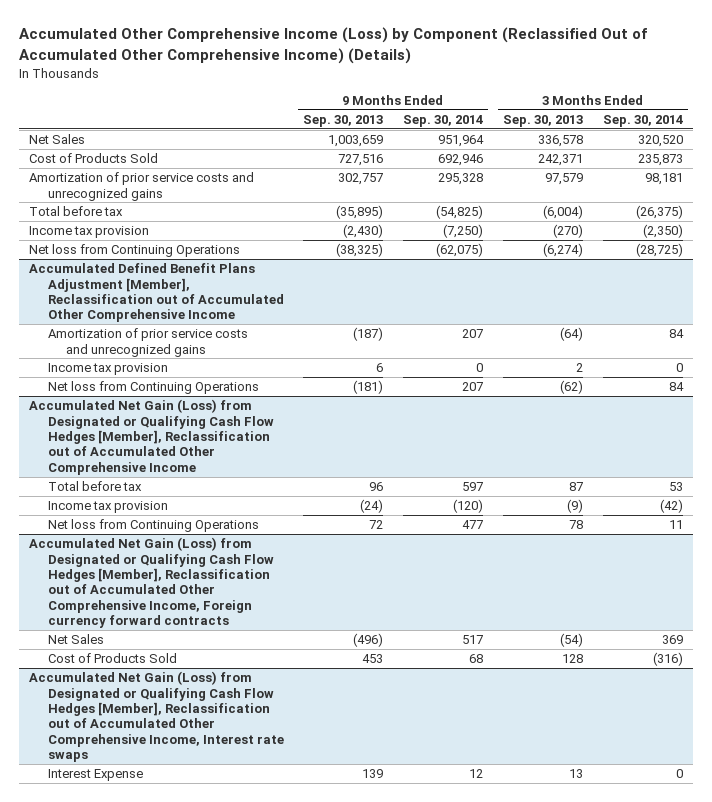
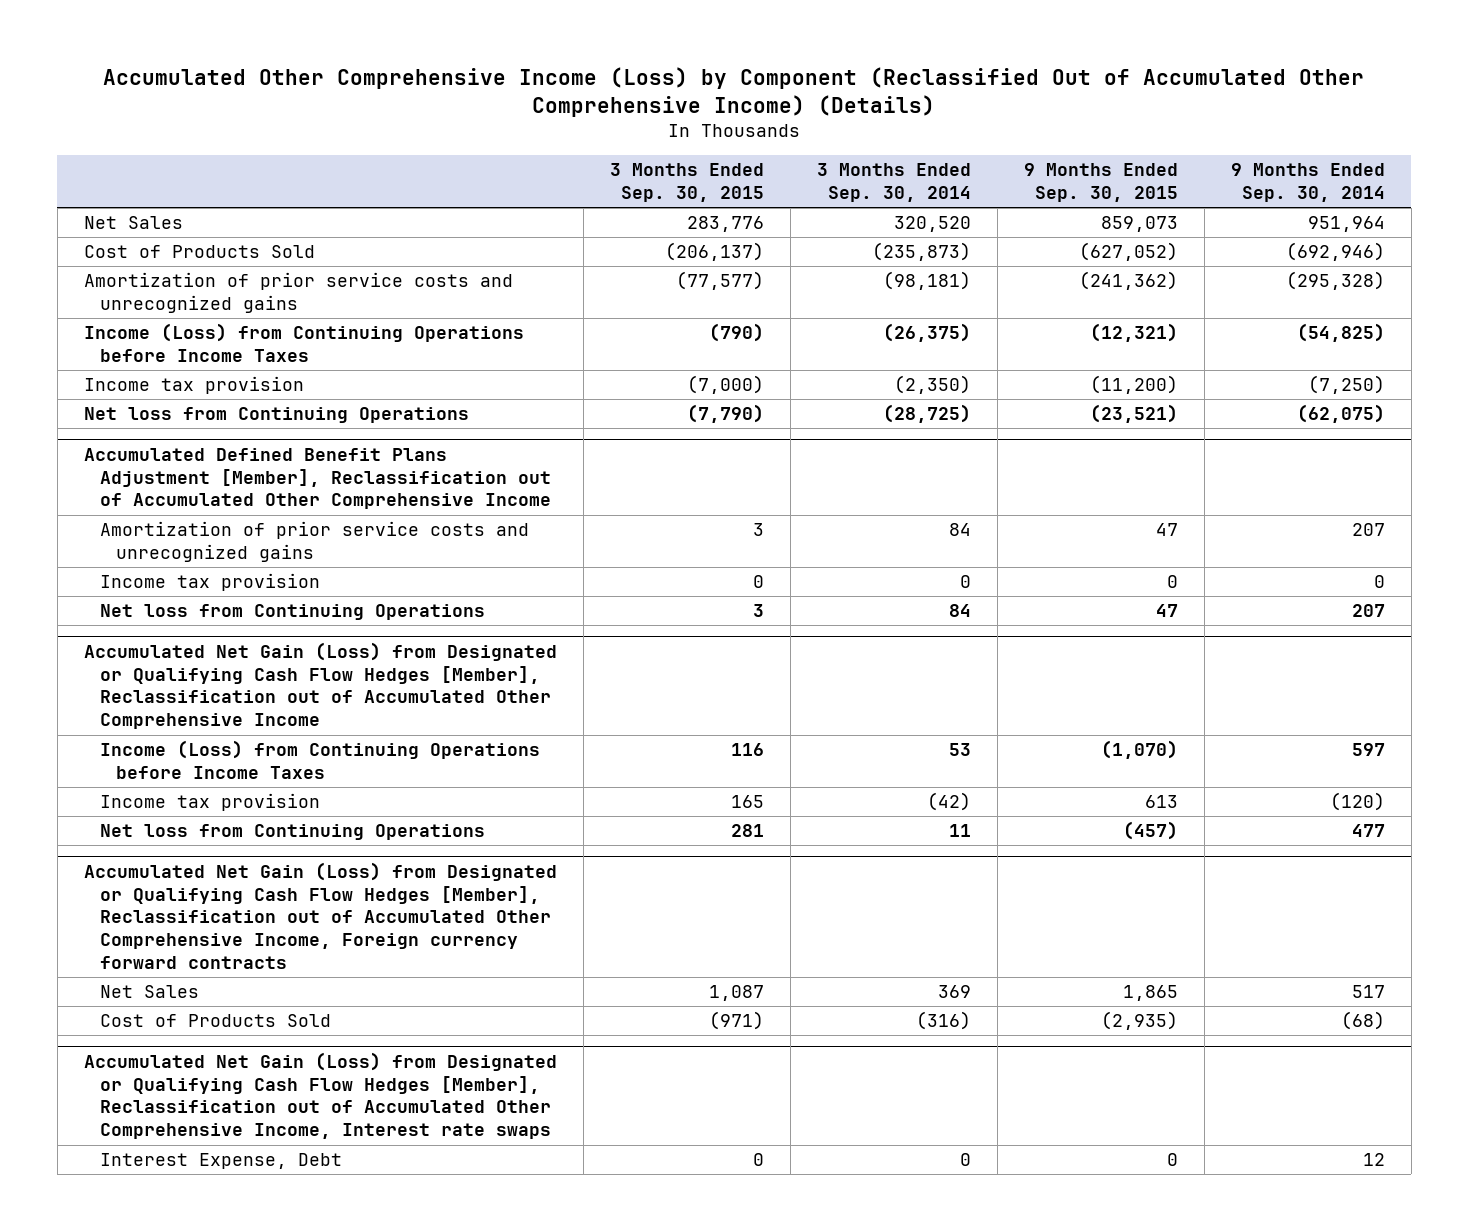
- | 9 Months Ended Sep. 30, 2013 | 9 Months Ended Sep. 30, 2014 | 3 Months Ended Sep. 30, 2013 | 3 Months Ended Sep. 30, 2014
+ | 3 Months Ended Sep. 30, 2015 | 3 Months Ended Sep. 30, 2014 | 9 Months Ended Sep. 30, 2015 | 9 Months Ended Sep. 30, 2014
- Cost of Products Sold | 727,516 | 692,946 | 242,371 | 235,873
- Amortization of prior service costs and unrecognized gains | 302,757 | 295,328 | 97,579 | 98,181
- Total before tax | (35,895) | (54,825) | (6,004) | (26,375)
+ Cost of Products Sold | (206,137) | (235,873) | (627,052) | (692,946)
+ Amortization of prior service costs and unrecognized gains | (77,577) | (98,181) | (241,362) | (295,328)
+ Income (Loss) from Continuing Operations before Income Taxes | (790) | (26,375) | (12,321) | (54,825)
@ Accumulated Net Gain (Loss) from Designated or Qualifying Cash Flow Hedges [Member], Reclassification out of Accumulated Other Comprehensive Income
- Total before tax | 96 | 597 | 87 | 53
+ Income (Loss) from Continuing Operations before Income Taxes | 116 | 53 | (1,070) | 597
@ Accumulated Net Gain (Loss) from Designated or Qualifying Cash Flow Hedges [Member], Reclassification out of Accumulated Other Comprehensive Income, Foreign currency forward contracts
- Cost of Products Sold | 453 | 68 | 128 | (316)
+ Cost of Products Sold | (971) | (316) | (2,935) | (68)
@ Accumulated Net Gain (Loss) from Designated or Qualifying Cash Flow Hedges [Member], Reclassification out of Accumulated Other Comprehensive Income, Interest rate swaps
- Interest Expense | 139 | 12 | 13 | 0
+ Interest Expense, Debt | 0 | 0 | 0 | 12

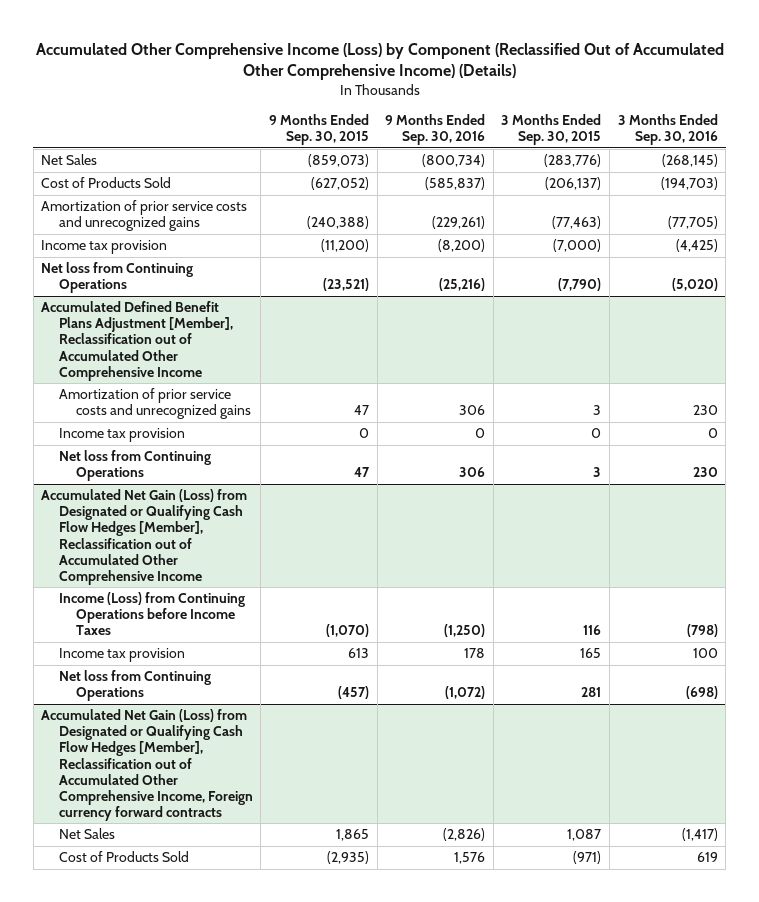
- | 3 Months Ended Sep. 30, 2015 | 3 Months Ended Sep. 30, 2014 | 9 Months Ended Sep. 30, 2015 | 9 Months Ended Sep. 30, 2014
+ | 9 Months Ended Sep. 30, 2015 | 9 Months Ended Sep. 30, 2016 | 3 Months Ended Sep. 30, 2015 | 3 Months Ended Sep. 30, 2016
- Net Sales | 283,776 | 320,520 | 859,073 | 951,964
+ Net Sales | (859,073) | (800,734) | (283,776) | (268,145)
- Amortization of prior service costs and unrecognized gains | (77,577) | (98,181) | (241,362) | (295,328)
- Income (Loss) from Continuing Operations before Income Taxes | (790) | (26,375) | (12,321) | (54,825)
+ Amortization of prior service costs and unrecognized gains | (240,388) | (229,261) | (77,463) | (77,705)
- Accumulated Net Gain (Loss) from Designated or Qualifying Cash Flow Hedges [Member], Reclassification out of Accumulated Other Comprehensive Income, Interest rate swaps
- Interest Expense, Debt | 0 | 0 | 0 | 12

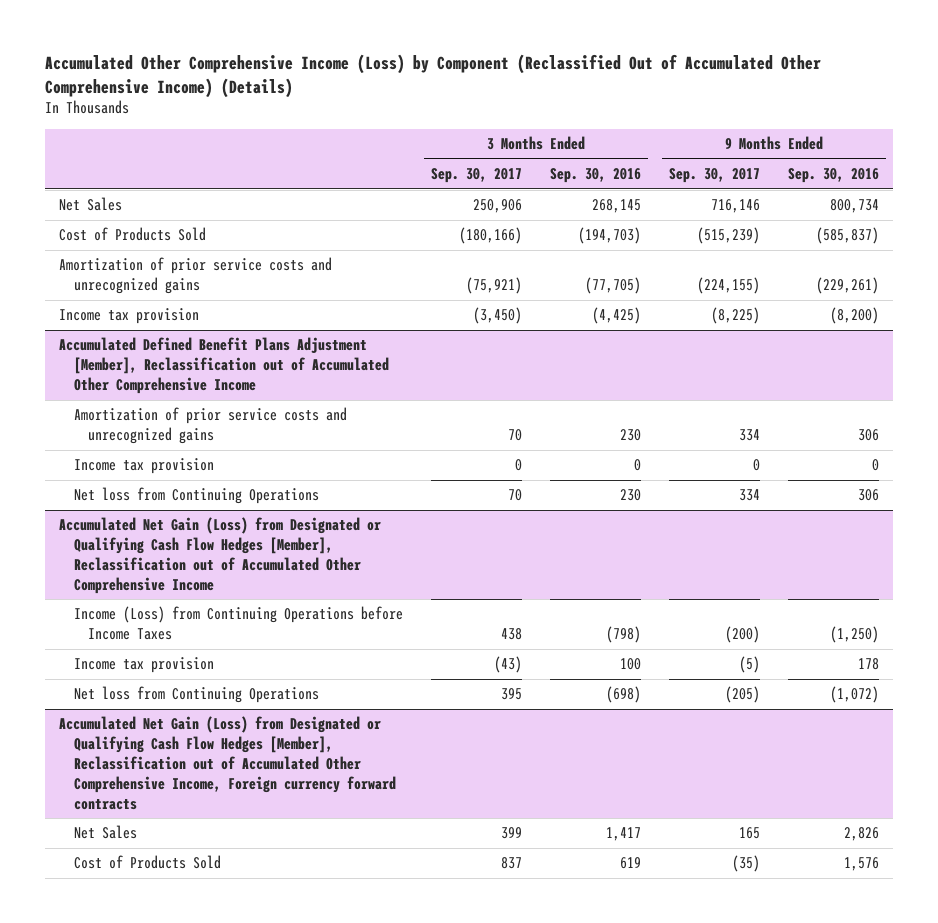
- | 9 Months Ended Sep. 30, 2015 | 9 Months Ended Sep. 30, 2016 | 3 Months Ended Sep. 30, 2015 | 3 Months Ended Sep. 30, 2016
+ | 3 Months Ended Sep. 30, 2017 | 3 Months Ended Sep. 30, 2016 | 9 Months Ended Sep. 30, 2017 | 9 Months Ended Sep. 30, 2016
- Net Sales | (859,073) | (800,734) | (283,776) | (268,145)
+ Net Sales | 250,906 | 268,145 | 716,146 | 800,734
- Net loss from Continuing Operations | (23,521) | (25,216) | (7,790) | (5,020)
@ Accumulated Net Gain (Loss) from Designated or Qualifying Cash Flow Hedges [Member], Reclassification out of Accumulated Other Comprehensive Income, Foreign currency forward contracts
- Net Sales | 1,865 | (2,826) | 1,087 | (1,417)
+ Net Sales | 399 | 1,417 | 165 | 2,826

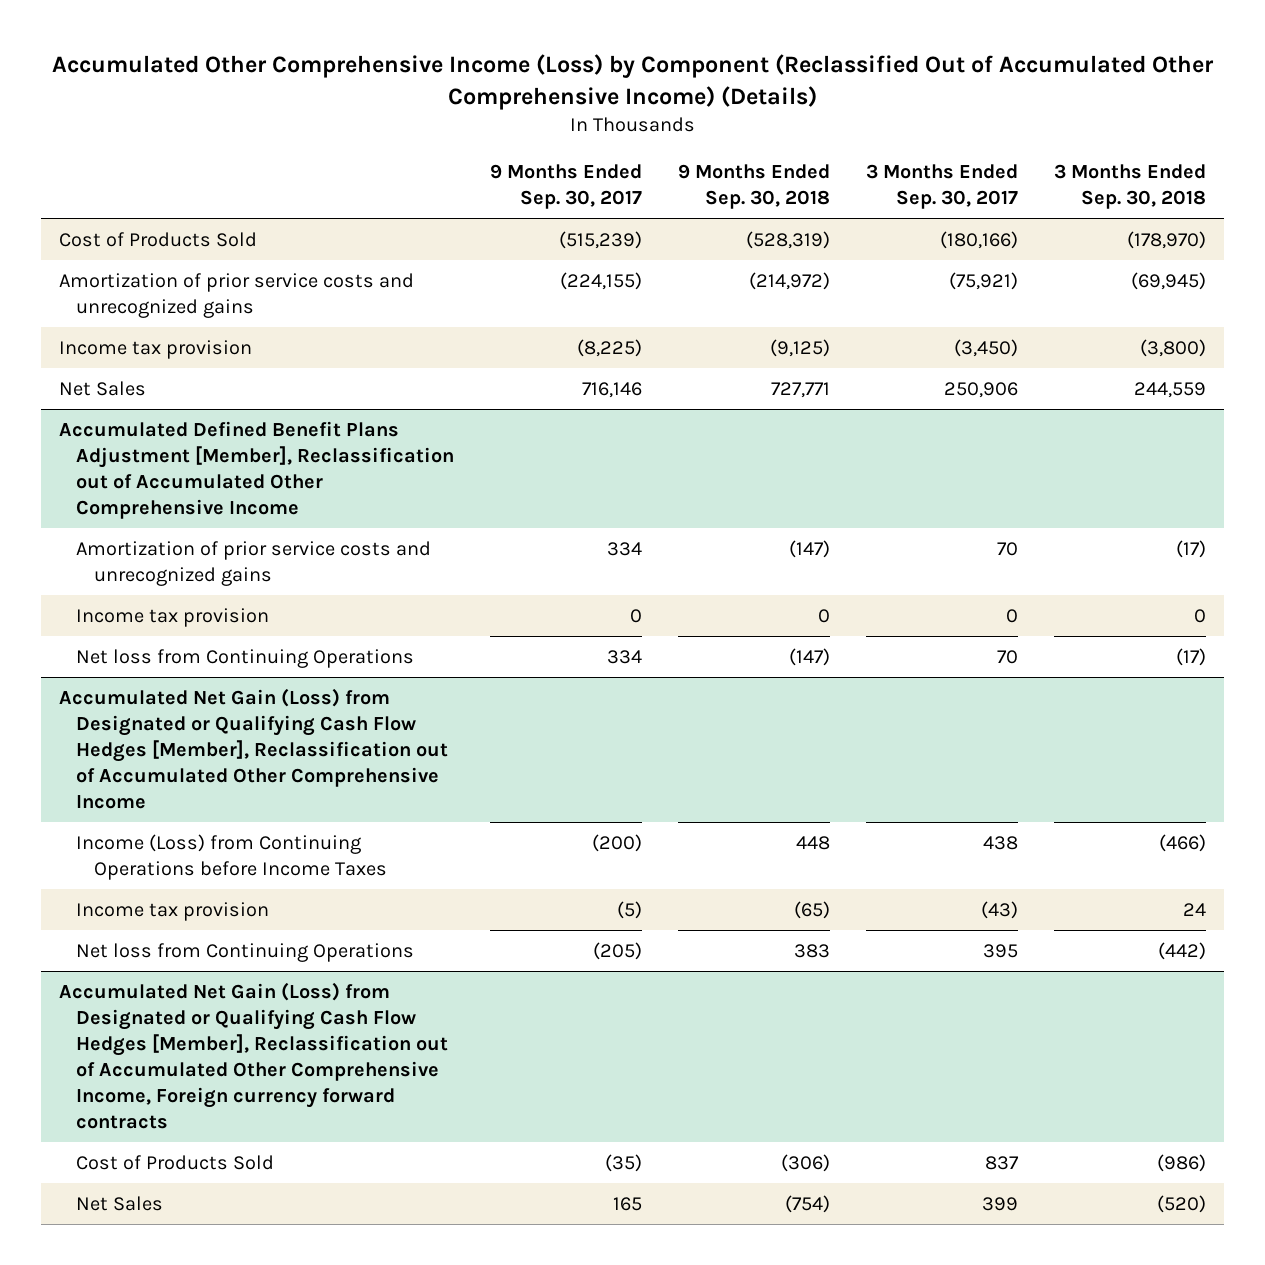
- | 3 Months Ended Sep. 30, 2017 | 3 Months Ended Sep. 30, 2016 | 9 Months Ended Sep. 30, 2017 | 9 Months Ended Sep. 30, 2016
+ | 9 Months Ended Sep. 30, 2017 | 9 Months Ended Sep. 30, 2018 | 3 Months Ended Sep. 30, 2017 | 3 Months Ended Sep. 30, 2018
moved down: Net Sales | 716,146 | 727,771 | 250,906 | 244,559
@ Accumulated Net Gain (Loss) from Designated or Qualifying Cash Flow Hedges [Member], Reclassification out of Accumulated Other Comprehensive Income, Foreign currency forward contracts
moved down: Net Sales | 165 | (754) | 399 | (520)

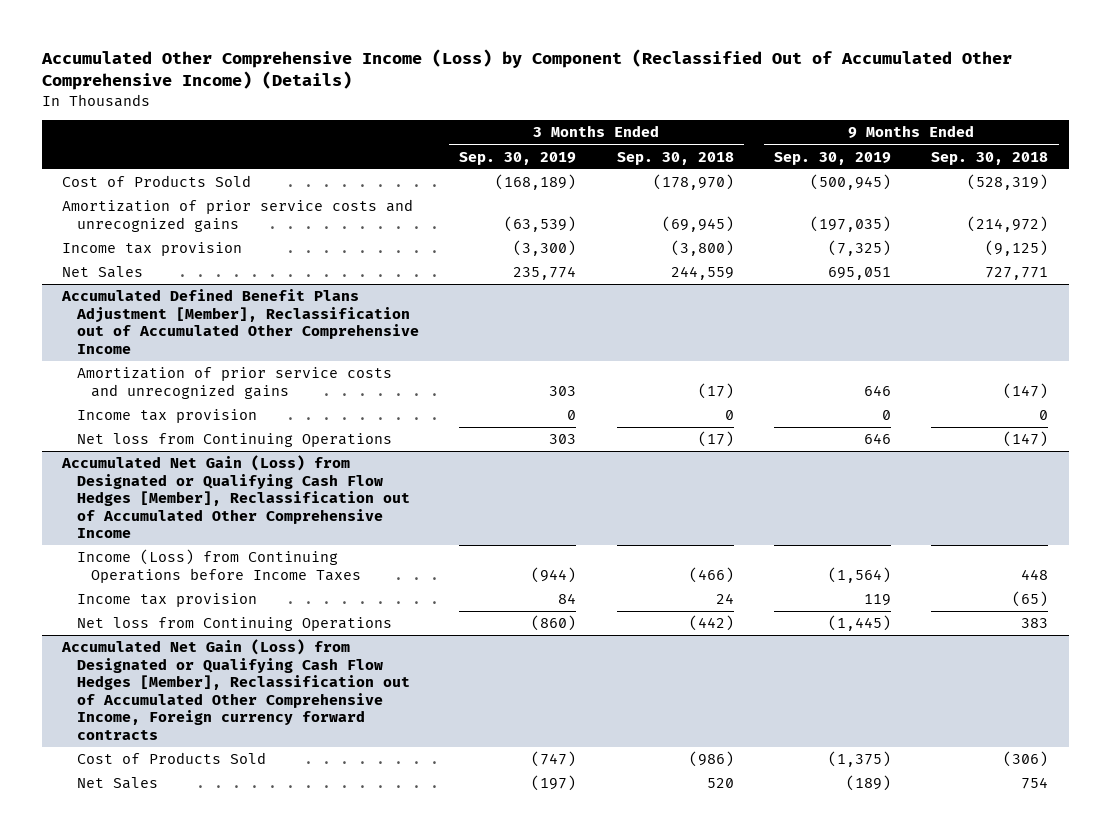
- | 9 Months Ended Sep. 30, 2017 | 9 Months Ended Sep. 30, 2018 | 3 Months Ended Sep. 30, 2017 | 3 Months Ended Sep. 30, 2018
+ | 3 Months Ended Sep. 30, 2019 | 3 Months Ended Sep. 30, 2018 | 9 Months Ended Sep. 30, 2019 | 9 Months Ended Sep. 30, 2018
@ Accumulated Net Gain (Loss) from Designated or Qualifying Cash Flow Hedges [Member], Reclassification out of Accumulated Other Comprehensive Income, Foreign currency forward contracts
- Net Sales | 165 | (754) | 399 | (520)
+ Net Sales | (197) | 520 | (189) | 754

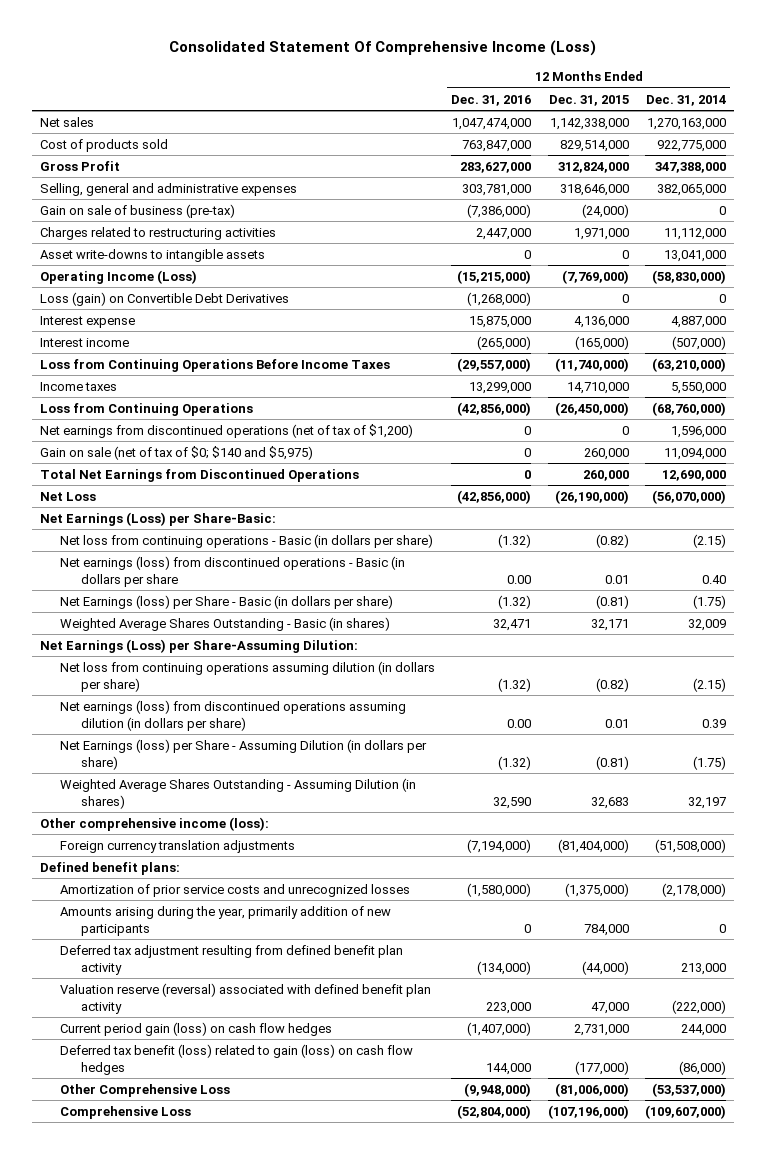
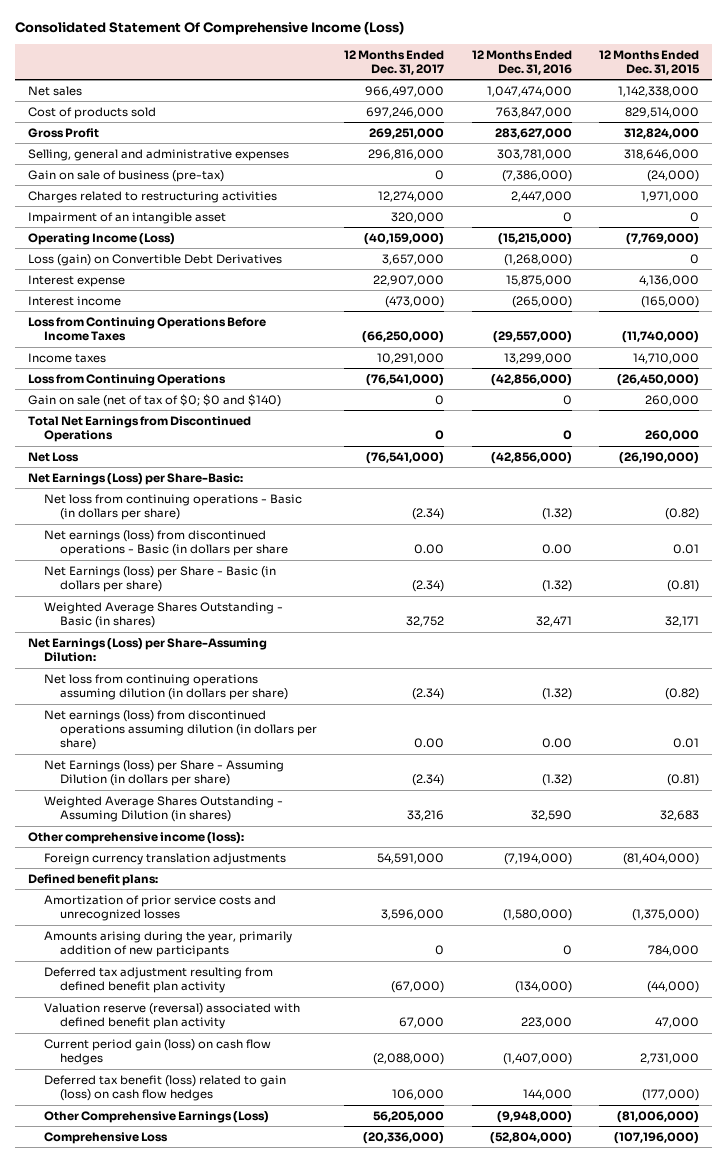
- | 12 Months Ended Dec. 31, 2016 | 12 Months Ended Dec. 31, 2015 | 12 Months Ended Dec. 31, 2014
+ | 12 Months Ended Dec. 31, 2017 | 12 Months Ended Dec. 31, 2016 | 12 Months Ended Dec. 31, 2015
- Asset write-downs to intangible assets | 0 | 0 | 13,041,000
+ Impairment of an intangible asset | 320,000 | 0 | 0
- Net earnings from discontinued operations (net of tax of $1,200) | 0 | 0 | 1,596,000
- Gain on sale (net of tax of $0; $140 and $5,975) | 0 | 260,000 | 11,094,000
+ Gain on sale (net of tax of $0; $0 and $140) | 0 | 0 | 260,000
- Other Comprehensive Loss | (9,948,000) | (81,006,000) | (53,537,000)
+ Other Comprehensive Earnings (Loss) | 56,205,000 | (9,948,000) | (81,006,000)

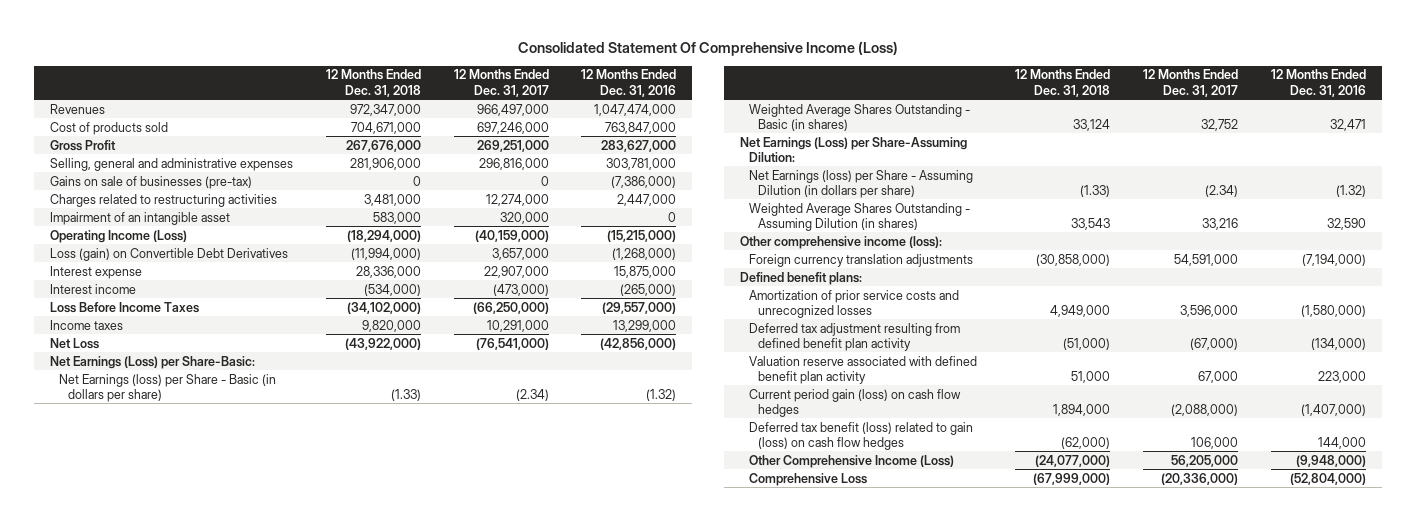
- | 12 Months Ended Dec. 31, 2017 | 12 Months Ended Dec. 31, 2016 | 12 Months Ended Dec. 31, 2015
+ | 12 Months Ended Dec. 31, 2018 | 12 Months Ended Dec. 31, 2017 | 12 Months Ended Dec. 31, 2016
- Net sales | 966,497,000 | 1,047,474,000 | 1,142,338,000
+ Revenues | 972,347,000 | 966,497,000 | 1,047,474,000
- Gain on sale of business (pre-tax) | 0 | (7,386,000) | (24,000)
+ Gains on sale of businesses (pre-tax) | 0 | 0 | (7,386,000)
- Loss from Continuing Operations Before Income Taxes | (66,250,000) | (29,557,000) | (11,740,000)
+ Loss Before Income Taxes | (34,102,000) | (66,250,000) | (29,557,000)
- Loss from Continuing Operations | (76,541,000) | (42,856,000) | (26,450,000)
- Gain on sale (net of tax of $0; $0 and $140) | 0 | 0 | 260,000
- Total Net Earnings from Discontinued Operations | 0 | 0 | 260,000
- Net loss from continuing operations - Basic (in dollars per share) | (2.34) | (1.32) | (0.82)
- Net earnings (loss) from discontinued operations - Basic (in dollars per share | 0.00 | 0.00 | 0.01
- Net loss from continuing operations assuming dilution (in dollars per share) | (2.34) | (1.32) | (0.82)
- Net earnings (loss) from discontinued operations assuming dilution (in dollars per share) | 0.00 | 0.00 | 0.01
- Amounts arising during the year, primarily addition of new participants | 0 | 0 | 784,000
- Valuation reserve (reversal) associated with defined benefit plan activity | 67,000 | 223,000 | 47,000
+ Valuation reserve associated with defined benefit plan activity | 51,000 | 67,000 | 223,000
- Other Comprehensive Earnings (Loss) | 56,205,000 | (9,948,000) | (81,006,000)
+ Other Comprehensive Income (Loss) | (24,077,000) | 56,205,000 | (9,948,000)

